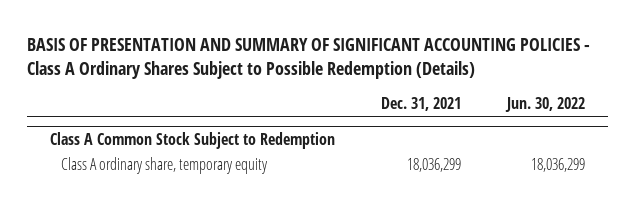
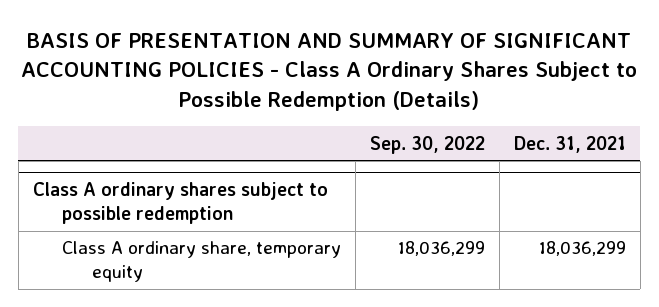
- | Dec. 31, 2021 | Jun. 30, 2022
+ | Sep. 30, 2022 | Dec. 31, 2021
- Class A Common Stock Subject to Redemption
+ Class A ordinary shares subject to possible redemption

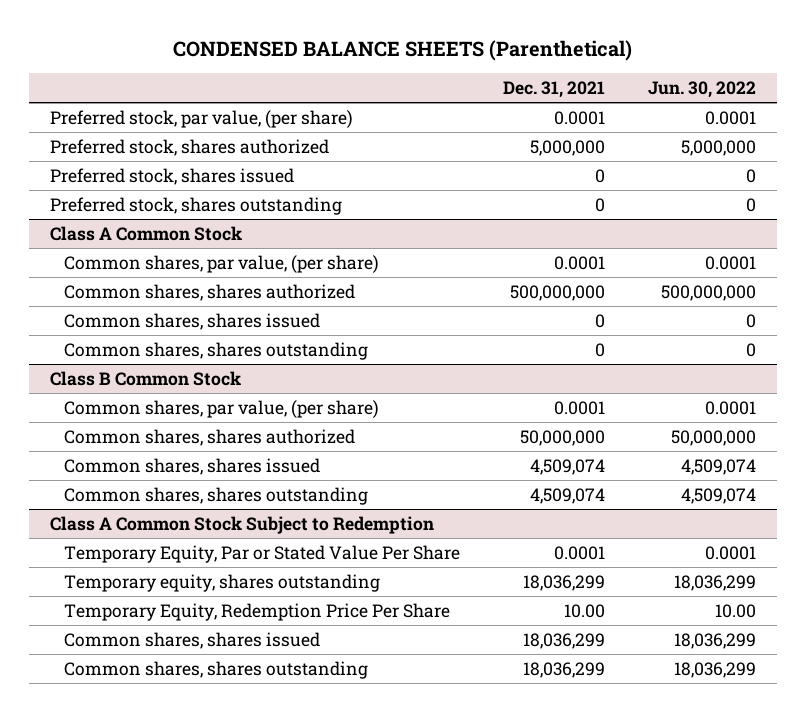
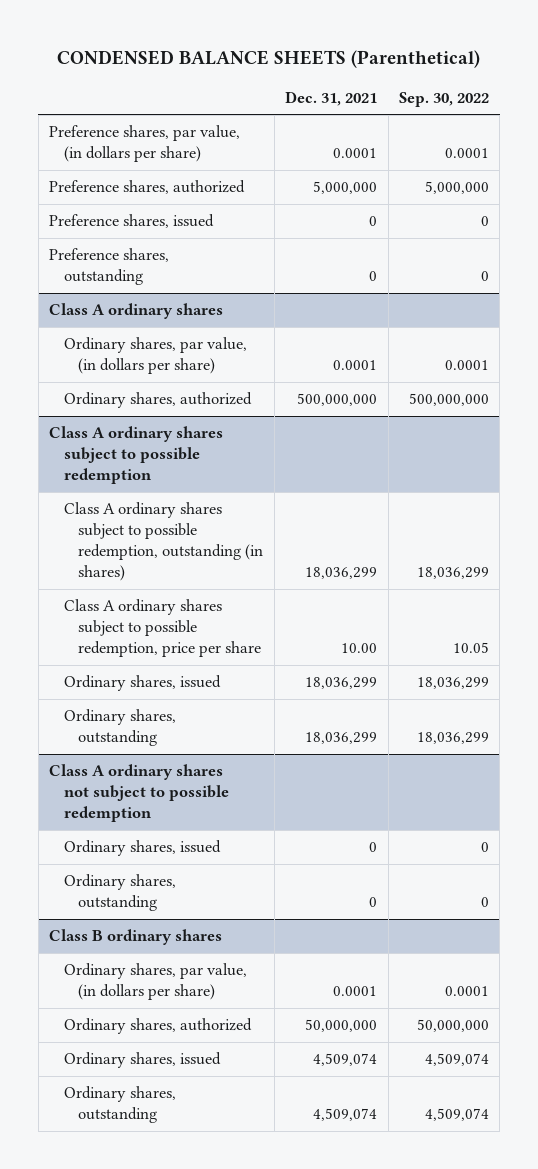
- | Dec. 31, 2021 | Jun. 30, 2022
+ | Dec. 31, 2021 | Sep. 30, 2022
- Preferred stock, par value, (per share) | 0.0001 | 0.0001
- Preferred stock, shares authorized | 5,000,000 | 5,000,000
- Preferred stock, shares issued | 0 | 0
- Preferred stock, shares outstanding | 0 | 0
- Class A Common Stock
- Common shares, par value, (per share) | 0.0001 | 0.0001
- Common shares, shares authorized | 500,000,000 | 500,000,000
- Common shares, shares issued | 0 | 0
- Common shares, shares outstanding | 0 | 0
- Class B Common Stock
- Common shares, par value, (per share) | 0.0001 | 0.0001
- Common shares, shares authorized | 50,000,000 | 50,000,000
- Common shares, shares issued | 4,509,074 | 4,509,074
- Common shares, shares outstanding | 4,509,074 | 4,509,074
- Class A Common Stock Subject to Redemption
- Temporary Equity, Par or Stated Value Per Share | 0.0001 | 0.0001
- Temporary equity, shares outstanding | 18,036,299 | 18,036,299
- Temporary Equity, Redemption Price Per Share | 10.00 | 10.00
- Common shares, shares issued | 18,036,299 | 18,036,299
- Common shares, shares outstanding | 18,036,299 | 18,036,299
+ Preference shares, par value, (in dollars per share) | 0.0001 | 0.0001
+ Preference shares, authorized | 5,000,000 | 5,000,000
+ Preference shares, issued | 0 | 0
+ Preference shares, outstanding | 0 | 0
+ Class A ordinary shares
+ Ordinary shares, par value, (in dollars per share) | 0.0001 | 0.0001
+ Ordinary shares, authorized | 500,000,000 | 500,000,000
+ Class A ordinary shares subject to possible redemption
+ Class A ordinary shares subject to possible redemption, outstanding (in shares) | 18,036,299 | 18,036,299
+ Class A ordinary shares subject to possible redemption, price per share | 10.00 | 10.05
+ Ordinary shares, issued | 18,036,299 | 18,036,299
+ Ordinary shares, outstanding | 18,036,299 | 18,036,299
+ Class A ordinary shares not subject to possible redemption
+ Ordinary shares, issued | 0 | 0
+ Ordinary shares, outstanding | 0 | 0
+ Class B ordinary shares
+ Ordinary shares, par value, (in dollars per share) | 0.0001 | 0.0001
+ Ordinary shares, authorized | 50,000,000 | 50,000,000
+ Ordinary shares, issued | 4,509,074 | 4,509,074
+ Ordinary shares, outstanding | 4,509,074 | 4,509,074

